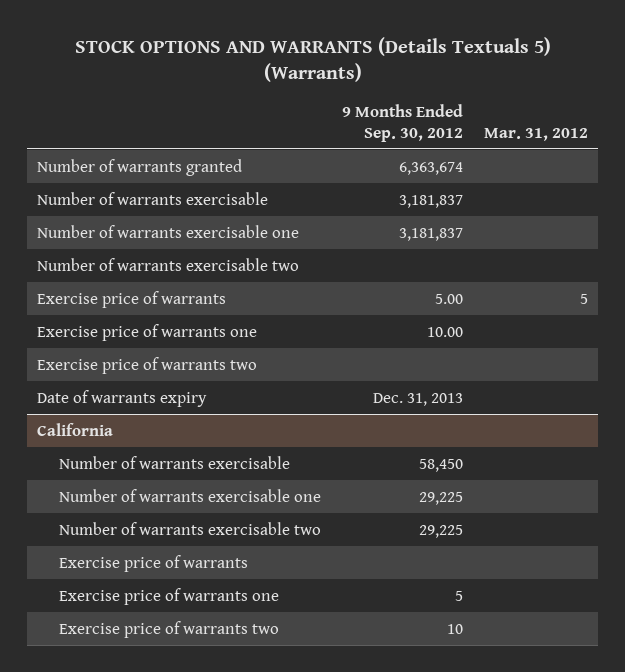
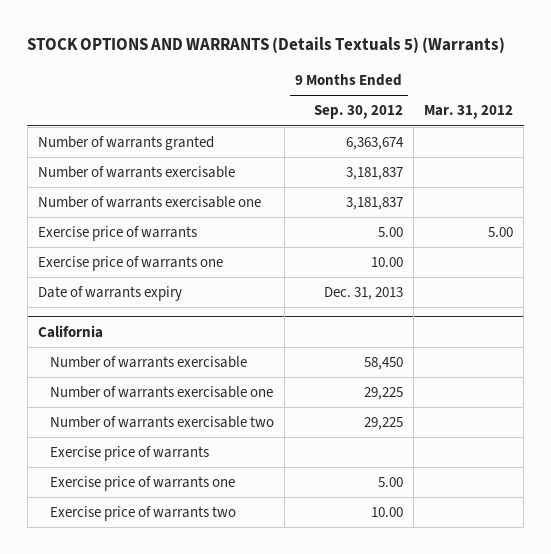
- Number of warrants exercisable two
- Exercise price of warrants | 5.00 | 5
+ Exercise price of warrants | 5.00 | 5.00
- Exercise price of warrants two
@ California
- Exercise price of warrants one | 5 |
- Exercise price of warrants two | 10 |
+ Exercise price of warrants one | 5.00 |
+ Exercise price of warrants two | 10.00 |

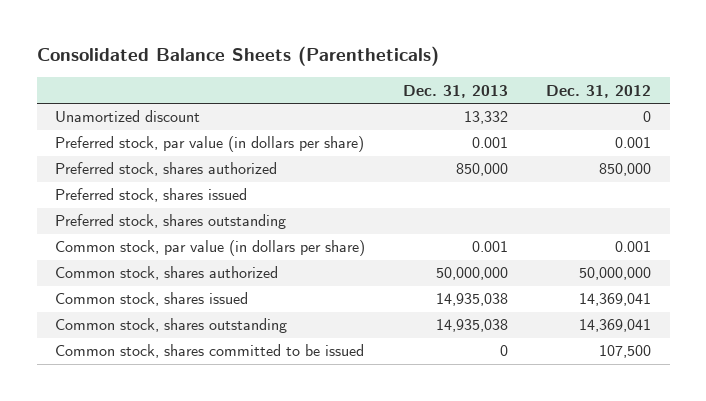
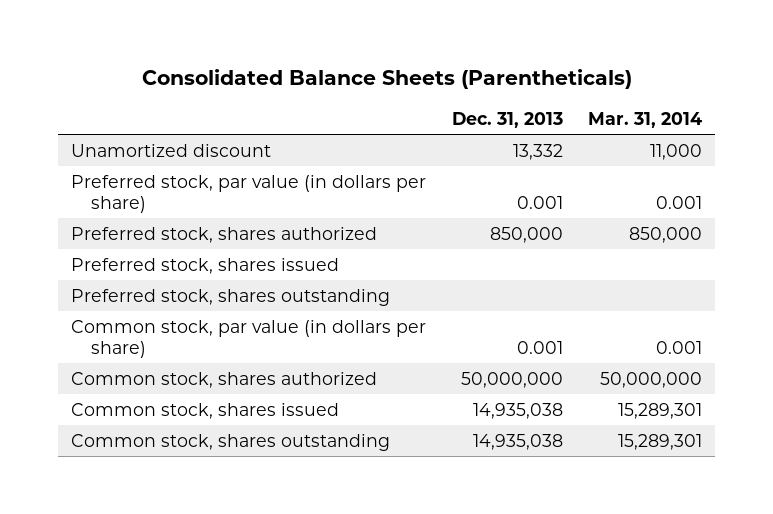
- | Dec. 31, 2013 | Dec. 31, 2012
+ | Dec. 31, 2013 | Mar. 31, 2014
- Common stock, shares committed to be issued | 0 | 107,500

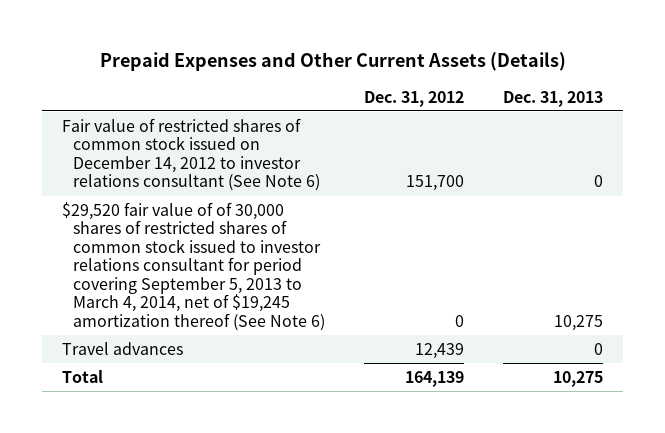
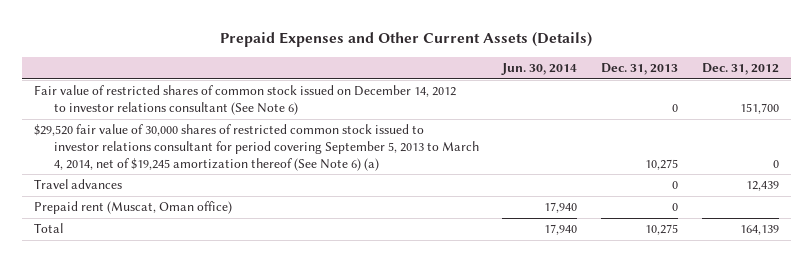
- | Dec. 31, 2012 | Dec. 31, 2013
+ | Jun. 30, 2014 | Dec. 31, 2013 | Dec. 31, 2012
- $29,520 fair value of of 30,000 shares of restricted shares of common stock issued to investor relations consultant for period covering September 5, 2013 to March 4, 2014, net of $19,245 amortization thereof (See Note 6) | 0 | 10,275
+ $29,520 fair value of 30,000 shares of restricted common stock issued to investor relations consultant for period covering September 5, 2013 to March 4, 2014, net of $19,245 amortization thereof (See Note 6) (a) | | 10,275 | 0
+ Prepaid rent (Muscat, Oman office) | 17,940 | 0 |

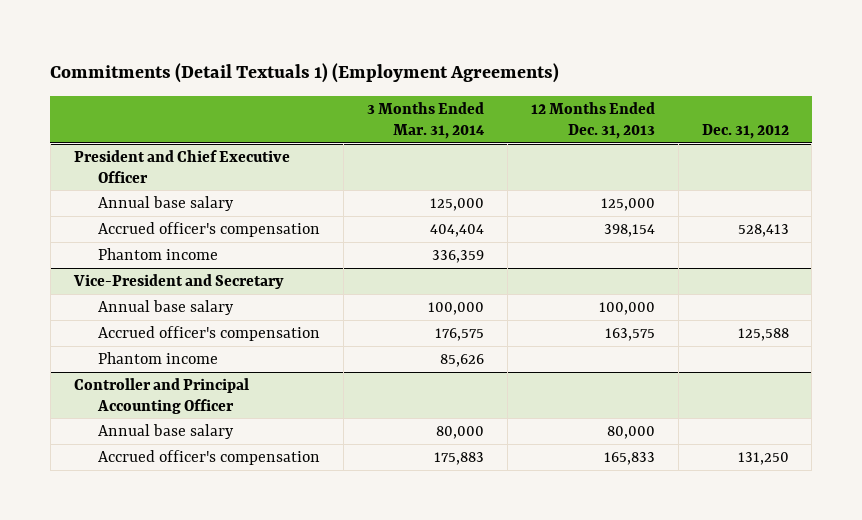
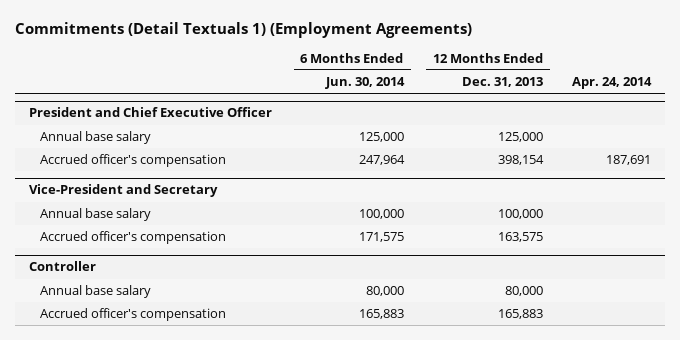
- | 3 Months Ended Mar. 31, 2014 | 12 Months Ended Dec. 31, 2013 | Dec. 31, 2012
+ | 6 Months Ended Jun. 30, 2014 | 12 Months Ended Dec. 31, 2013 | Apr. 24, 2014
@ President and Chief Executive Officer
- Phantom income | 336,359 | |
@ Vice-President and Secretary
- Phantom income | 85,626 | |
- Controller and Principal Accounting Officer
+ Controller
- Accrued officer's compensation | 175,883 | 165,833 | 131,250
+ Accrued officer's compensation | 165,883 | 165,883 |

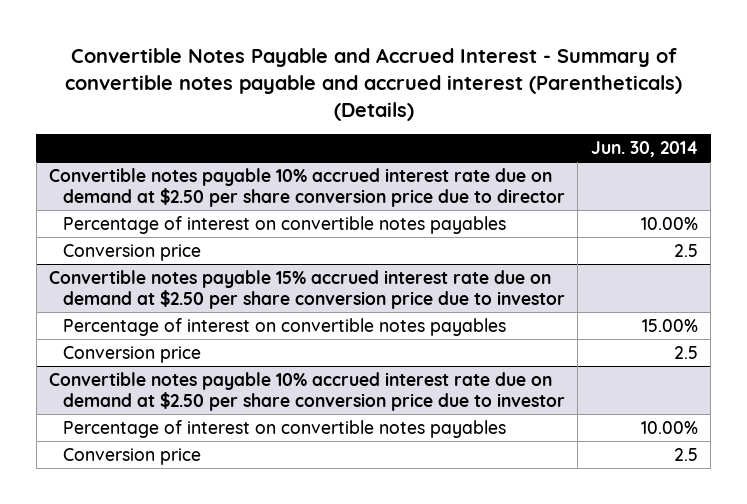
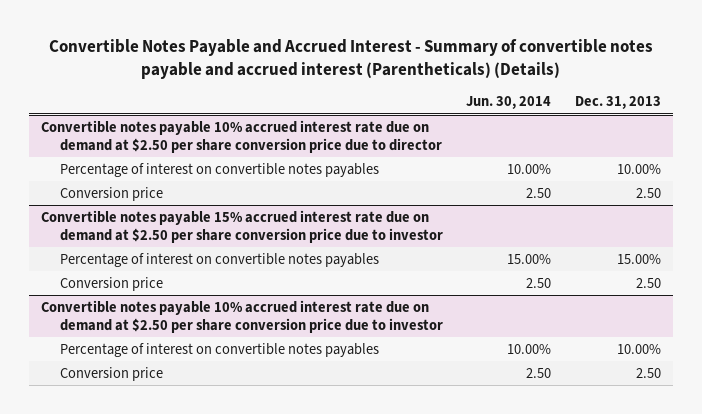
- | Jun. 30, 2014
+ | Jun. 30, 2014 | Dec. 31, 2013
@ Convertible notes payable 10% accrued interest rate due on demand at $2.50 per share conversion price due to director
- Conversion price | 2.5
+ Conversion price | 2.50 | 2.50
@ Convertible notes payable 15% accrued interest rate due on demand at $2.50 per share conversion price due to investor
- Conversion price | 2.5
+ Conversion price | 2.50 | 2.50
@ Convertible notes payable 10% accrued interest rate due on demand at $2.50 per share conversion price due to investor
- Conversion price | 2.5
+ Conversion price | 2.50 | 2.50

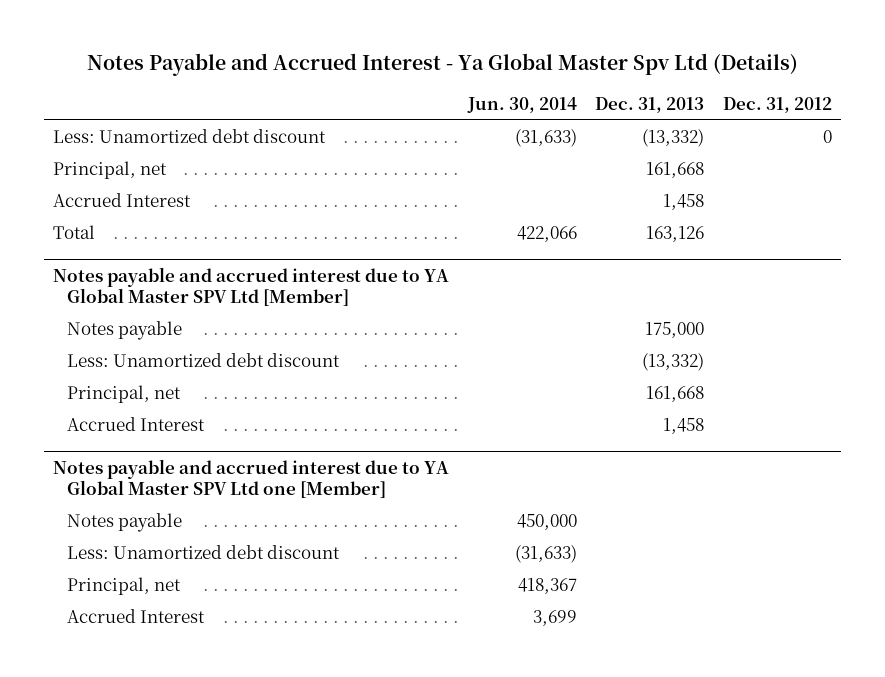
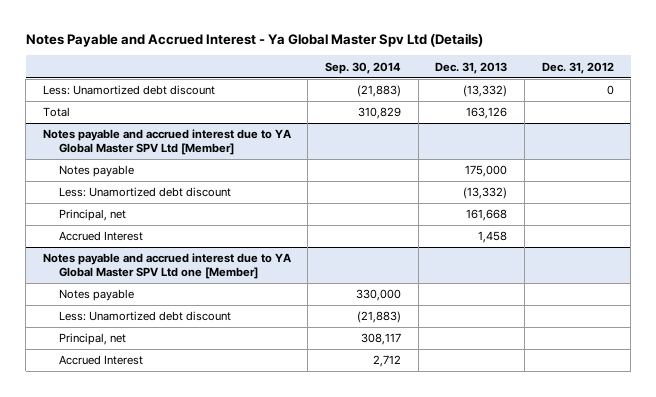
- | Jun. 30, 2014 | Dec. 31, 2013 | Dec. 31, 2012
+ | Sep. 30, 2014 | Dec. 31, 2013 | Dec. 31, 2012
- Principal, net | | 161,668 |
- Accrued Interest | | 1,458 |

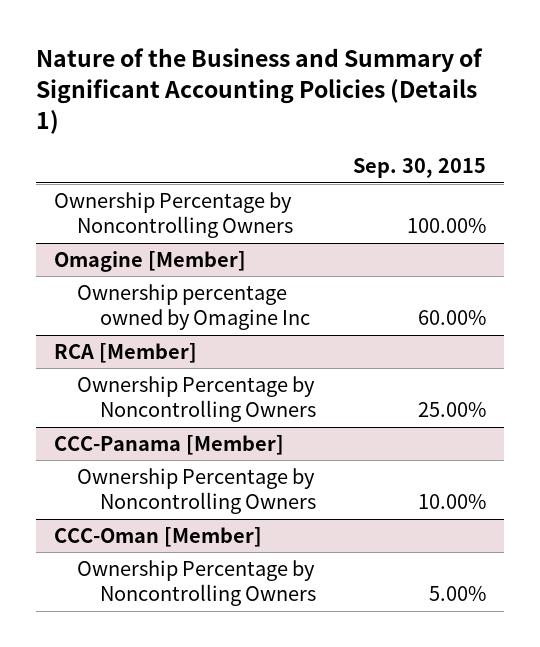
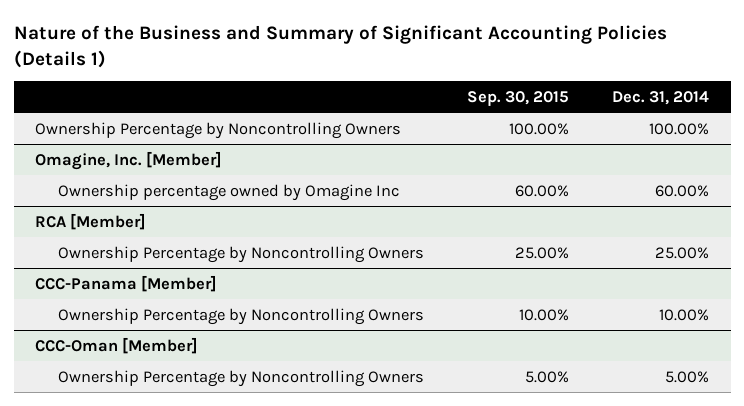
- | Sep. 30, 2015
+ | Sep. 30, 2015 | Dec. 31, 2014
- Omagine [Member]
+ Omagine, Inc. [Member]

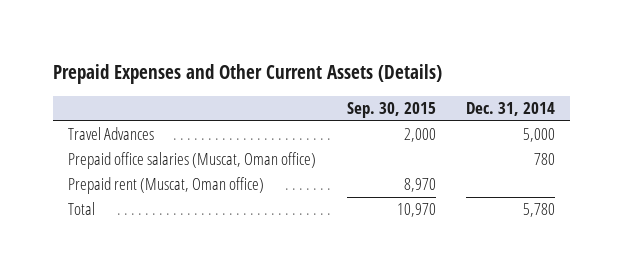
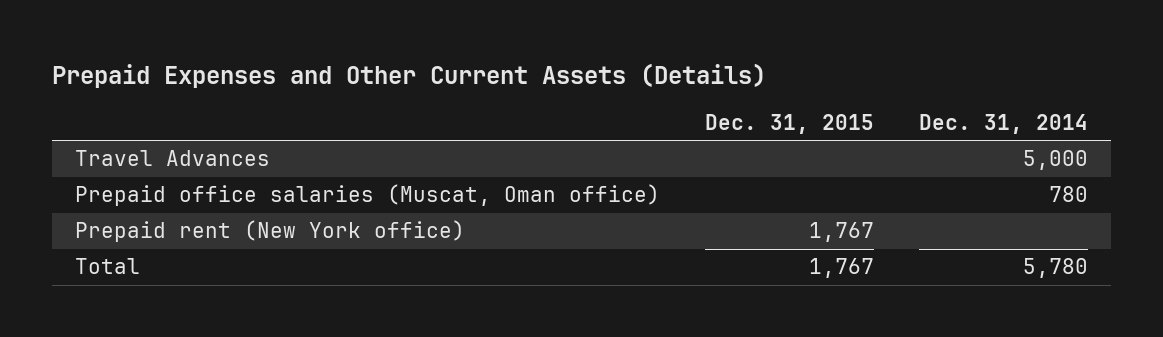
- | Sep. 30, 2015 | Dec. 31, 2014
+ | Dec. 31, 2015 | Dec. 31, 2014
- Prepaid rent (Muscat, Oman office) | 8,970 |
+ Prepaid rent (New York office) | 1,767 |

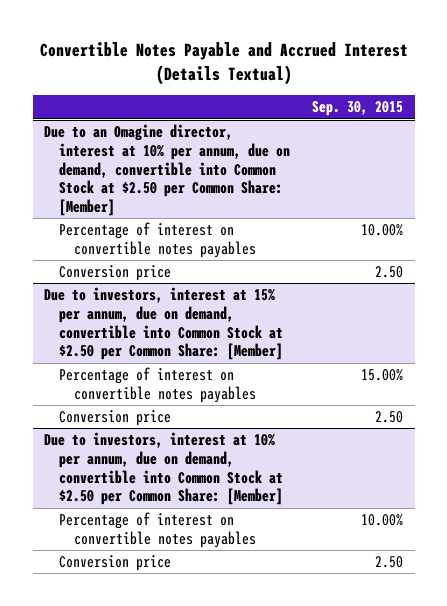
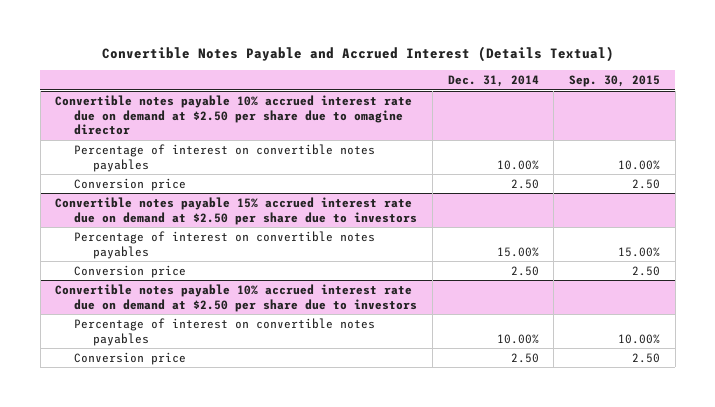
- | Sep. 30, 2015
+ | Dec. 31, 2014 | Sep. 30, 2015
- Due to an Omagine director, interest at 10% per annum, due on demand, convertible into Common Stock at $2.50 per Common Share: [Member]
+ Convertible notes payable 10% accrued interest rate due on demand at $2.50 per share due to omagine director
- Due to investors, interest at 15% per annum, due on demand, convertible into Common Stock at $2.50 per Common Share: [Member]
+ Convertible notes payable 15% accrued interest rate due on demand at $2.50 per share due to investors
- Due to investors, interest at 10% per annum, due on demand, convertible into Common Stock at $2.50 per Common Share: [Member]
+ Convertible notes payable 10% accrued interest rate due on demand at $2.50 per share due to investors

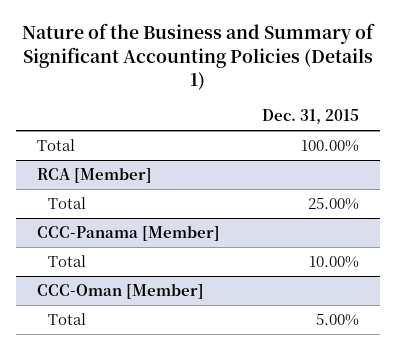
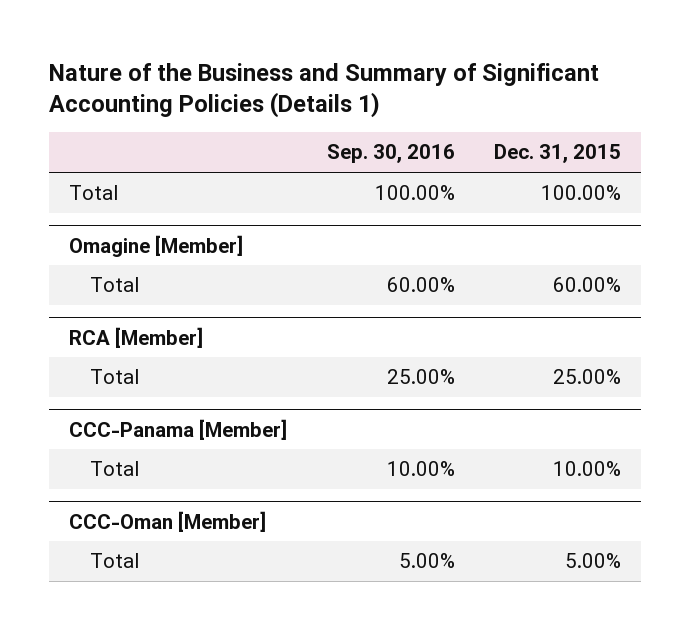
- | Dec. 31, 2015
+ | Sep. 30, 2016 | Dec. 31, 2015
+ Omagine [Member]
+ Total | 60.00% | 60.00%

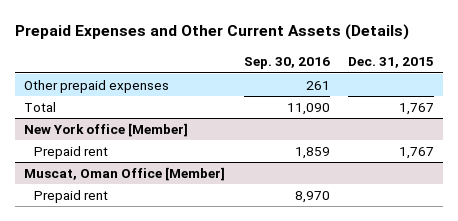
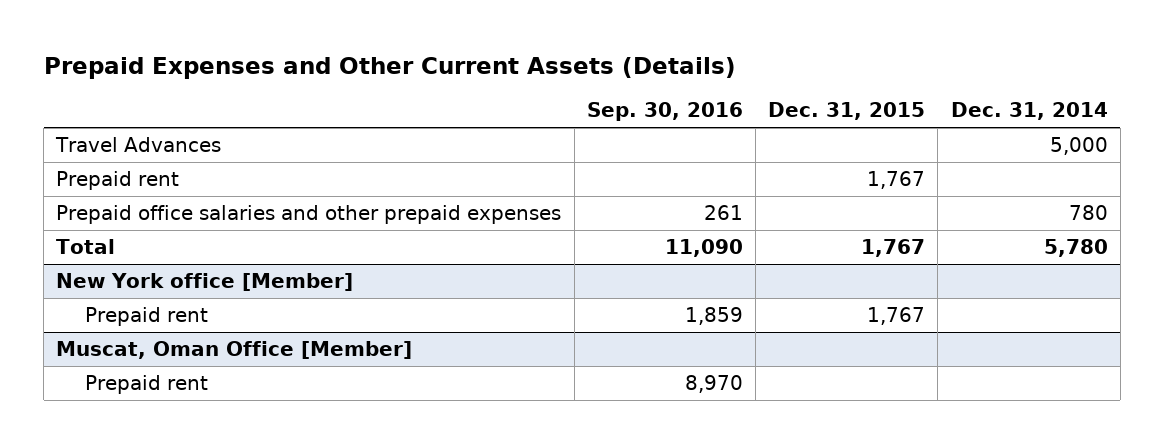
- | Sep. 30, 2016 | Dec. 31, 2015
+ | Sep. 30, 2016 | Dec. 31, 2015 | Dec. 31, 2014
- Other prepaid expenses | 261 |
+ Travel Advances | | | 5,000
+ Prepaid rent | | 1,767 |
+ Prepaid office salaries and other prepaid expenses | 261 | | 780

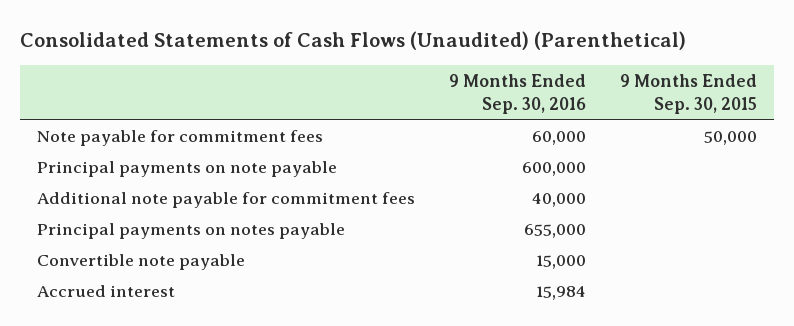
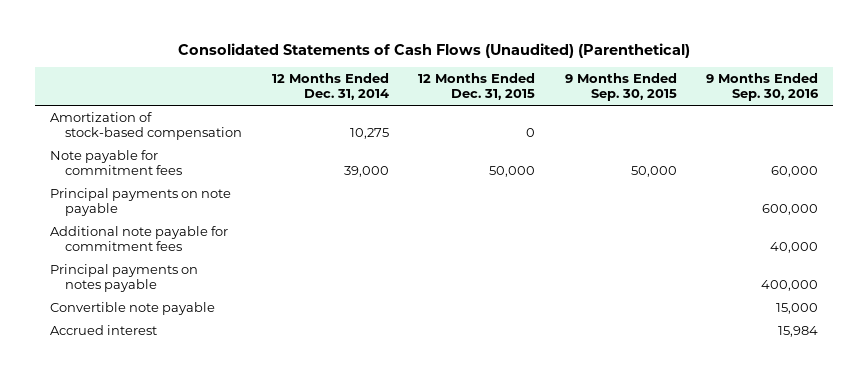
- | 9 Months Ended Sep. 30, 2016 | 9 Months Ended Sep. 30, 2015
+ | 12 Months Ended Dec. 31, 2014 | 12 Months Ended Dec. 31, 2015 | 9 Months Ended Sep. 30, 2015 | 9 Months Ended Sep. 30, 2016
+ Amortization of stock-based compensation | 10,275 | 0 | |
- Principal payments on notes payable | 655,000 |
+ Principal payments on notes payable | | | | 400,000

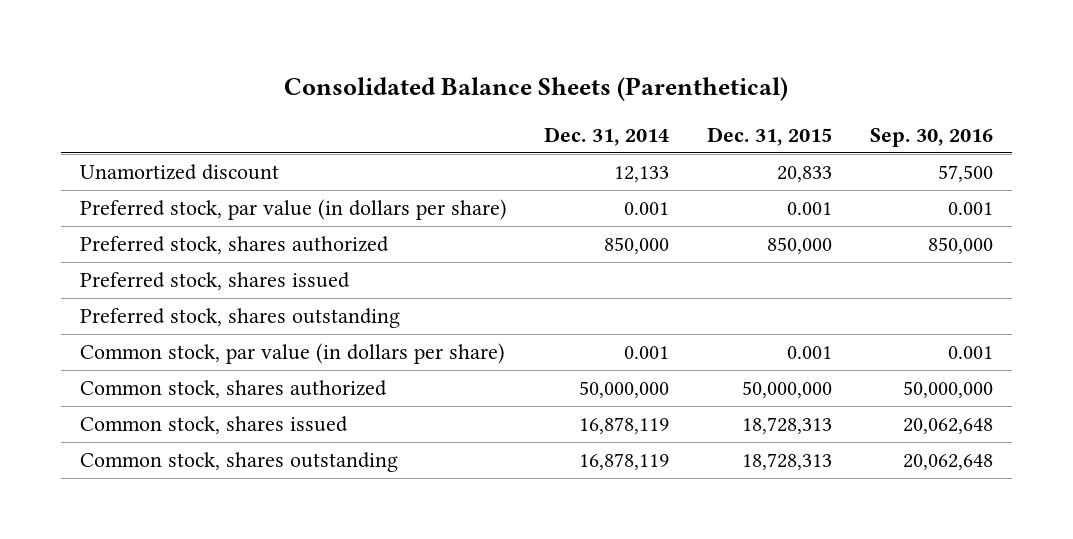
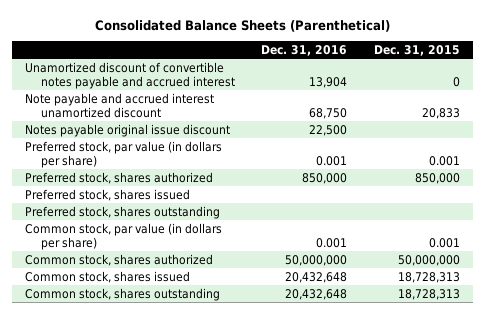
- | Dec. 31, 2014 | Dec. 31, 2015 | Sep. 30, 2016
+ | Dec. 31, 2016 | Dec. 31, 2015
- Unamortized discount | 12,133 | 20,833 | 57,500
+ Unamortized discount of convertible notes payable and accrued interest | 13,904 | 0
+ Note payable and accrued interest unamortized discount | 68,750 | 20,833
+ Notes payable original issue discount | 22,500 |

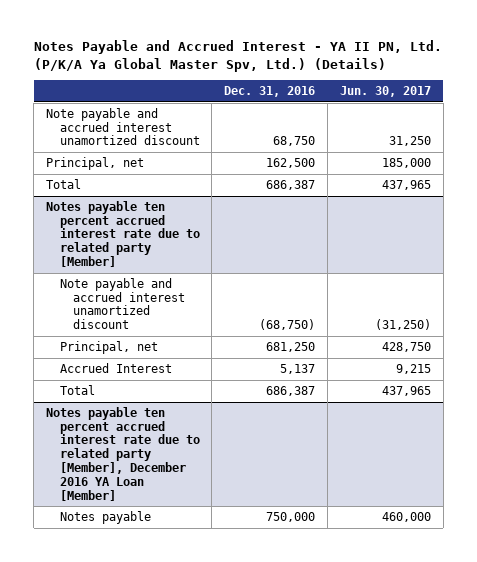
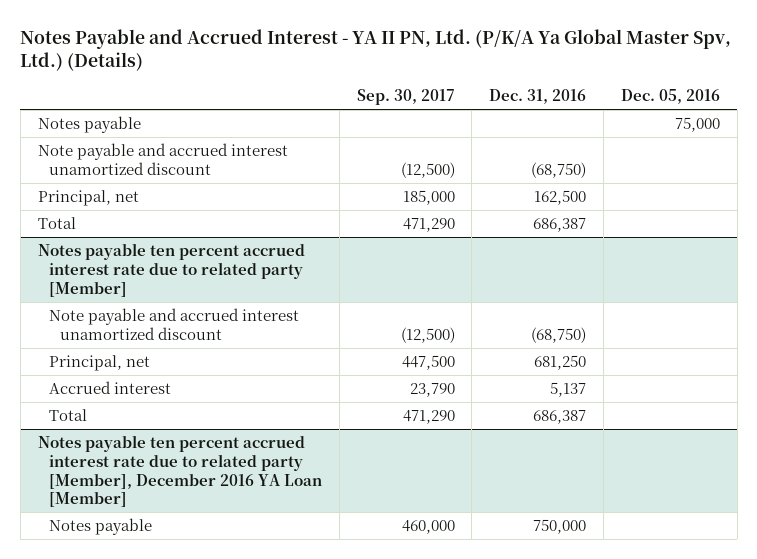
- | Dec. 31, 2016 | Jun. 30, 2017
+ | Sep. 30, 2017 | Dec. 31, 2016 | Dec. 05, 2016
- Note payable and accrued interest unamortized discount | 68,750 | 31,250
+ Notes payable | | | 75,000
+ Note payable and accrued interest unamortized discount | (12,500) | (68,750) |
@ Notes payable ten percent accrued interest rate due to related party [Member]
- Accrued Interest | 5,137 | 9,215
+ Accrued interest | 23,790 | 5,137 |

